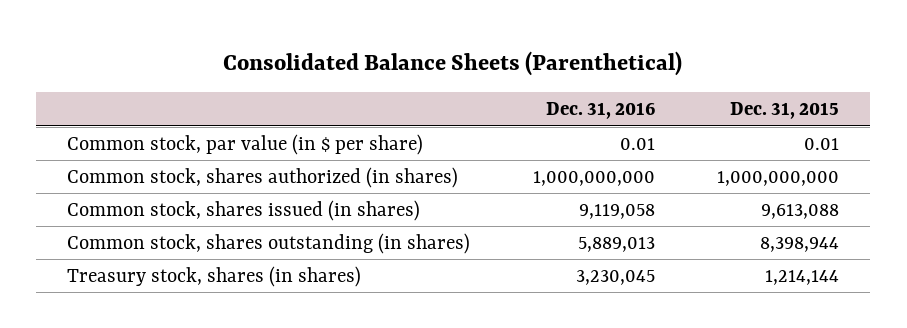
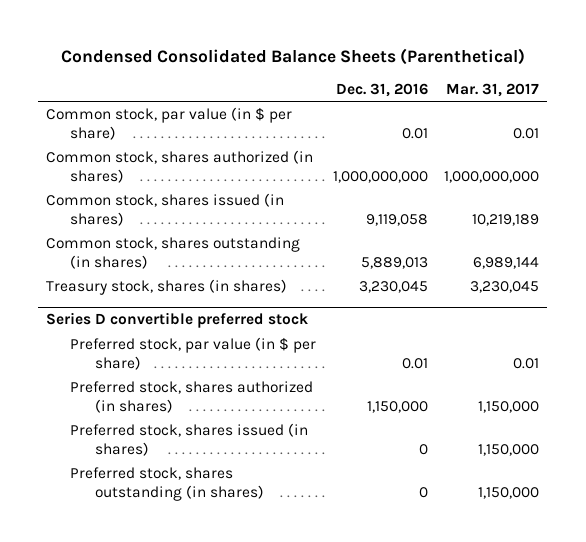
- Consolidated Balance Sheets (Parenthetical)
+ Condensed Consolidated Balance Sheets (Parenthetical)
- | Dec. 31, 2016 | Dec. 31, 2015
+ | Dec. 31, 2016 | Mar. 31, 2017
+ Series D convertible preferred stock
+ Preferred stock, par value (in $ per share) | 0.01 | 0.01
+ Preferred stock, shares authorized (in shares) | 1,150,000 | 1,150,000
+ Preferred stock, shares issued (in shares) | 0 | 1,150,000
+ Preferred stock, shares outstanding (in shares) | 0 | 1,150,000

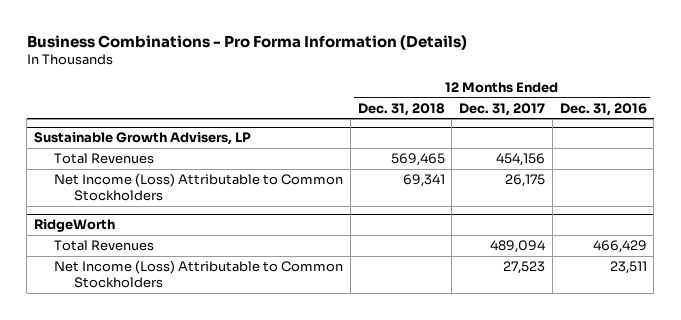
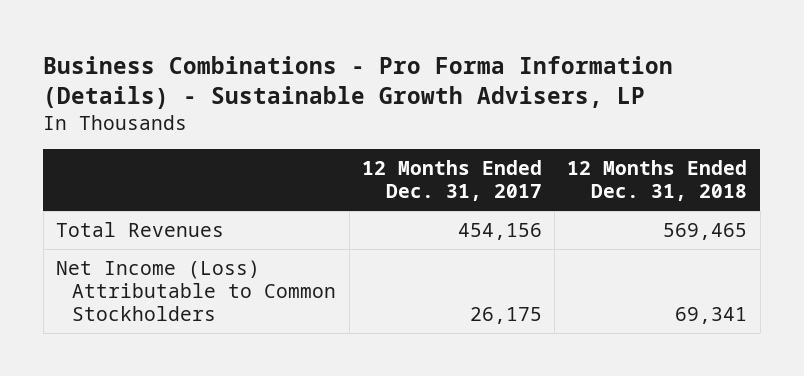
- Business Combinations - Pro Forma Information (Details)
+ Business Combinations - Pro Forma Information (Details) - Sustainable Growth Advisers, LP
- | 12 Months Ended Dec. 31, 2018 | 12 Months Ended Dec. 31, 2017 | 12 Months Ended Dec. 31, 2016
+ | 12 Months Ended Dec. 31, 2017 | 12 Months Ended Dec. 31, 2018
- Sustainable Growth Advisers, LP
- RidgeWorth
- Total Revenues | | 489,094 | 466,429
- Net Income (Loss) Attributable to Common Stockholders | | 27,523 | 23,511

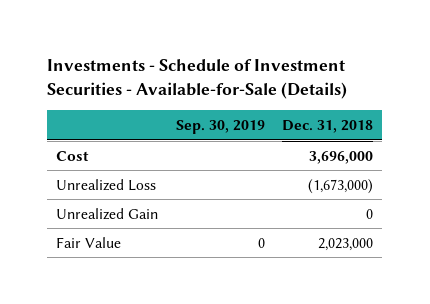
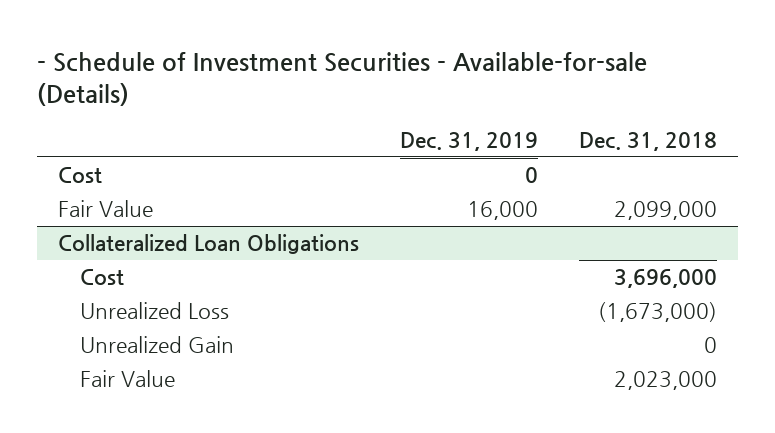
- Investments - Schedule of Investment Securities - Available-for-Sale (Details)
+ - Schedule of Investment Securities - Available-for-sale (Details)
- | Sep. 30, 2019 | Dec. 31, 2018
+ | Dec. 31, 2019 | Dec. 31, 2018
+ Cost | 0 |
+ Fair Value | 16,000 | 2,099,000
+ Collateralized Loan Obligations

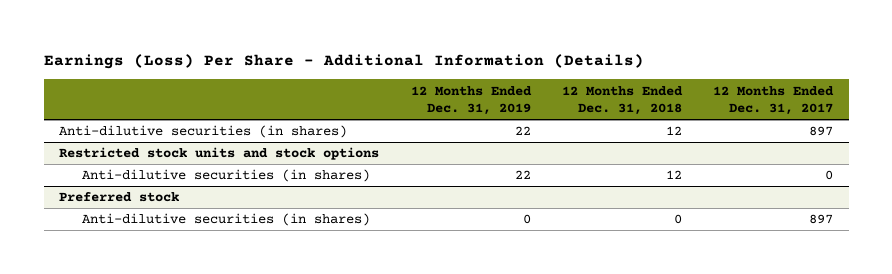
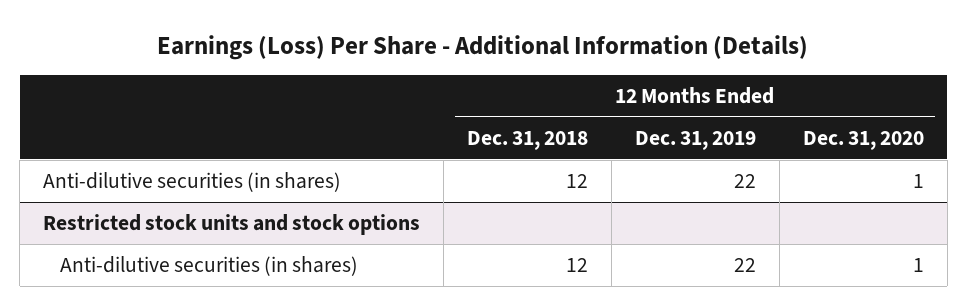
- | 12 Months Ended Dec. 31, 2019 | 12 Months Ended Dec. 31, 2018 | 12 Months Ended Dec. 31, 2017
+ | 12 Months Ended Dec. 31, 2018 | 12 Months Ended Dec. 31, 2019 | 12 Months Ended Dec. 31, 2020
- Preferred stock
- Anti-dilutive securities (in shares) | 0 | 0 | 897

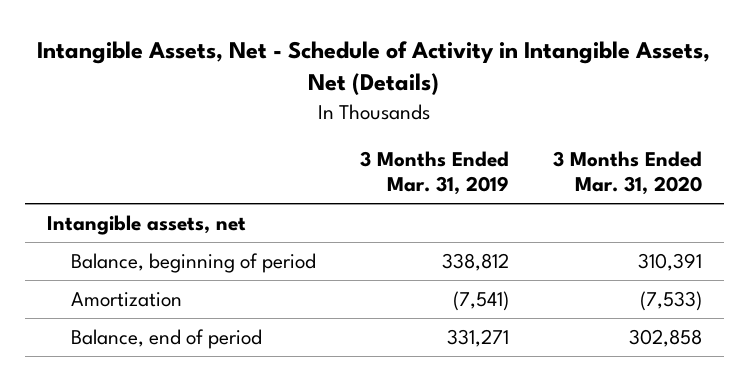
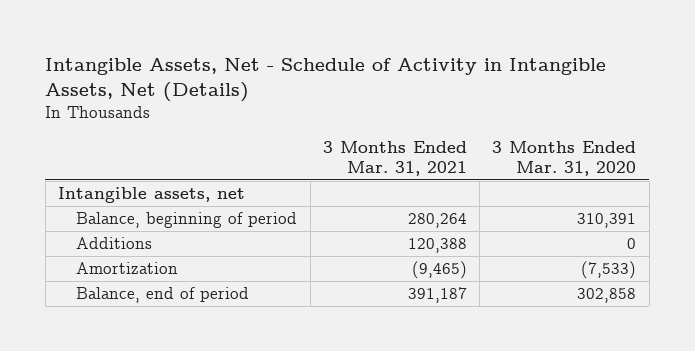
- | 3 Months Ended Mar. 31, 2019 | 3 Months Ended Mar. 31, 2020
+ | 3 Months Ended Mar. 31, 2021 | 3 Months Ended Mar. 31, 2020
+ Additions | 120,388 | 0

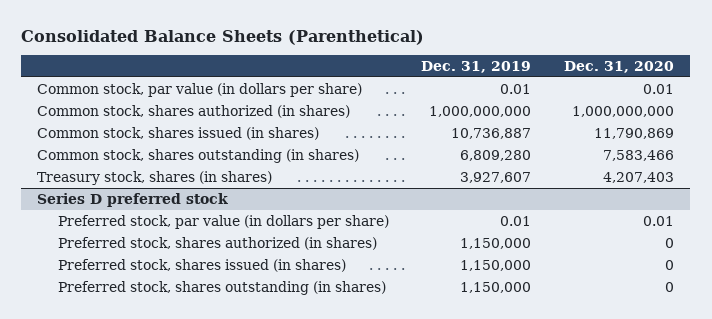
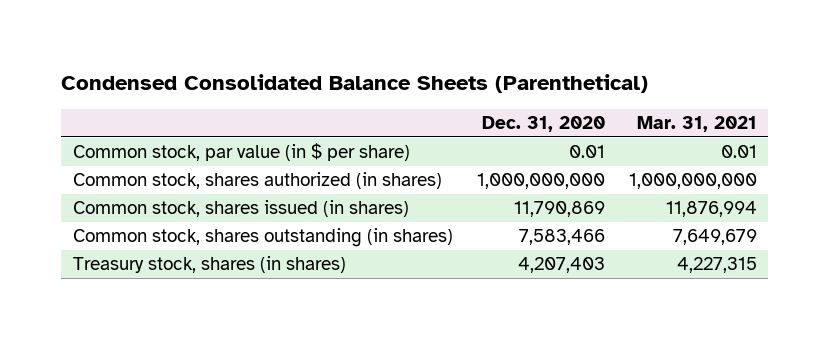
- Consolidated Balance Sheets (Parenthetical)
+ Condensed Consolidated Balance Sheets (Parenthetical)
- | Dec. 31, 2019 | Dec. 31, 2020
+ | Dec. 31, 2020 | Mar. 31, 2021
- Common stock, par value (in dollars per share) | 0.01 | 0.01
+ Common stock, par value (in $ per share) | 0.01 | 0.01
- Series D preferred stock
- Preferred stock, par value (in dollars per share) | 0.01 | 0.01
- Preferred stock, shares authorized (in shares) | 1,150,000 | 0
- Preferred stock, shares issued (in shares) | 1,150,000 | 0
- Preferred stock, shares outstanding (in shares) | 1,150,000 | 0

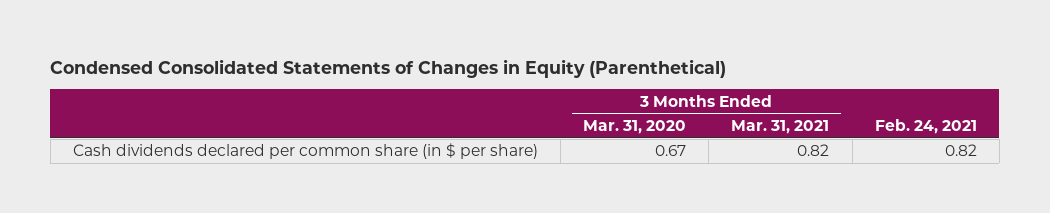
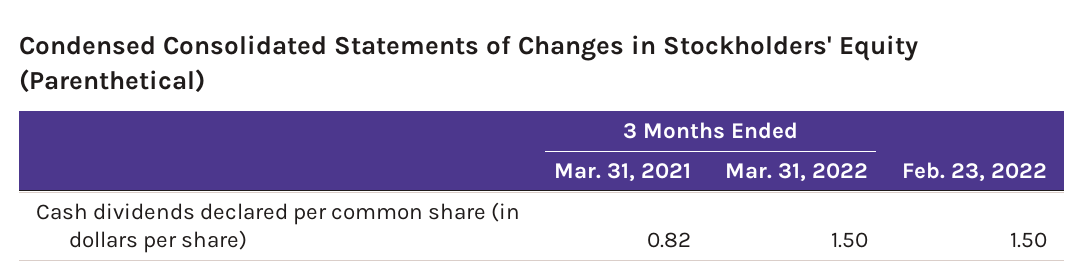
- Condensed Consolidated Statements of Changes in Equity (Parenthetical)
+ Condensed Consolidated Statements of Changes in Stockholders' Equity (Parenthetical)
- | 3 Months Ended Mar. 31, 2020 | 3 Months Ended Mar. 31, 2021 | Feb. 24, 2021
+ | 3 Months Ended Mar. 31, 2021 | 3 Months Ended Mar. 31, 2022 | Feb. 23, 2022
- Cash dividends declared per common share (in $ per share) | 0.67 | 0.82 | 0.82
+ Cash dividends declared per common share (in dollars per share) | 0.82 | 1.50 | 1.50

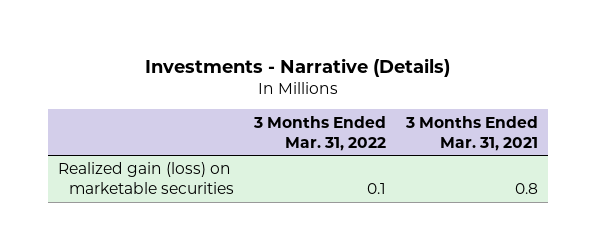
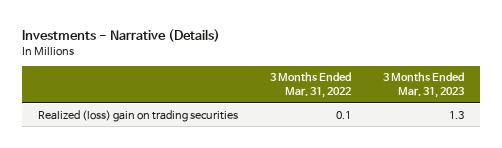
- | 3 Months Ended Mar. 31, 2022 | 3 Months Ended Mar. 31, 2021
+ | 3 Months Ended Mar. 31, 2022 | 3 Months Ended Mar. 31, 2023
- Realized gain (loss) on marketable securities | 0.1 | 0.8
+ Realized (loss) gain on trading securities | 0.1 | 1.3

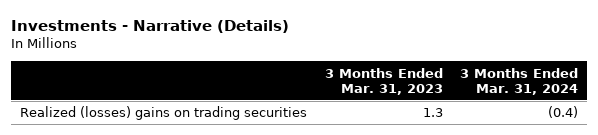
- | 3 Months Ended Mar. 31, 2022 | 3 Months Ended Mar. 31, 2023
+ | 3 Months Ended Mar. 31, 2023 | 3 Months Ended Mar. 31, 2024
- Realized (loss) gain on trading securities | 0.1 | 1.3
+ Realized (losses) gains on trading securities | 1.3 | (0.4)

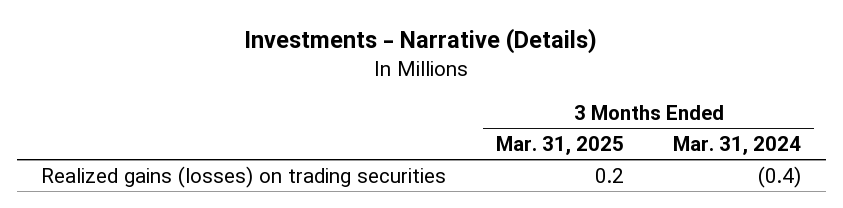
- | 3 Months Ended Mar. 31, 2023 | 3 Months Ended Mar. 31, 2024
+ | 3 Months Ended Mar. 31, 2025 | 3 Months Ended Mar. 31, 2024
- Realized (losses) gains on trading securities | 1.3 | (0.4)
+ Realized gains (losses) on trading securities | 0.2 | (0.4)

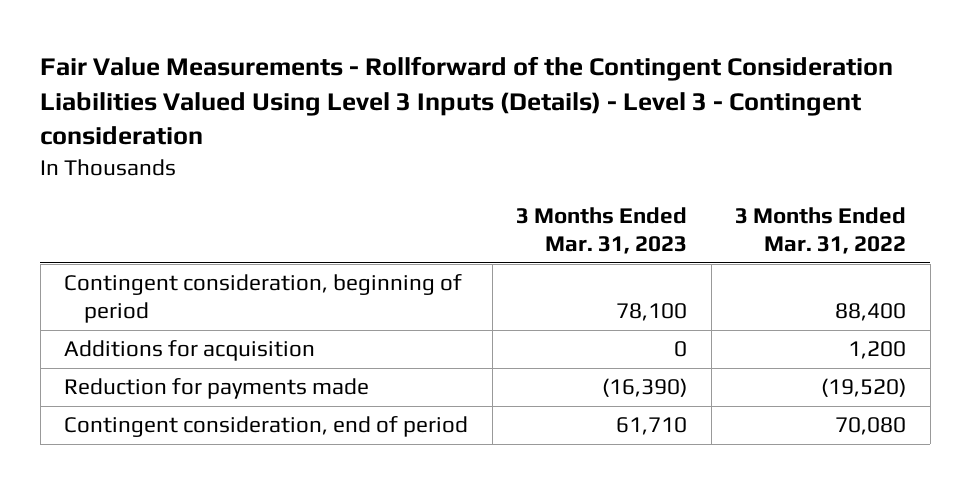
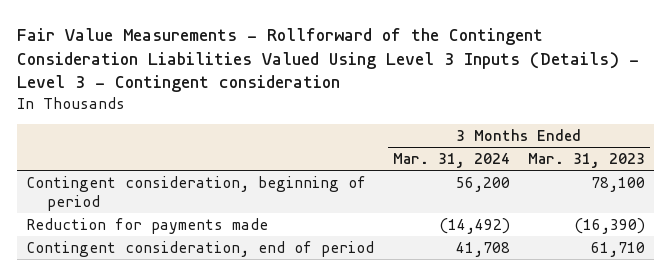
- | 3 Months Ended Mar. 31, 2023 | 3 Months Ended Mar. 31, 2022
+ | 3 Months Ended Mar. 31, 2024 | 3 Months Ended Mar. 31, 2023
- Additions for acquisition | 0 | 1,200

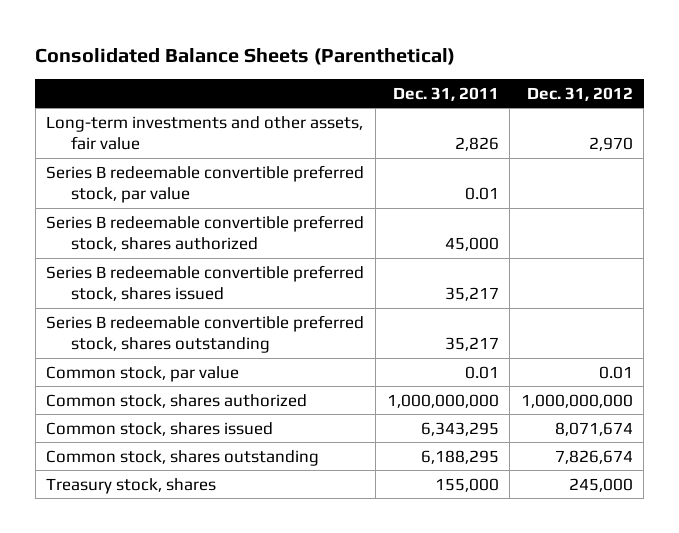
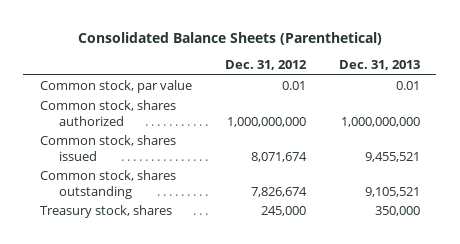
- | Dec. 31, 2011 | Dec. 31, 2012
+ | Dec. 31, 2012 | Dec. 31, 2013
- Long-term investments and other assets, fair value | 2,826 | 2,970
- Series B redeemable convertible preferred stock, par value | 0.01 |
- Series B redeemable convertible preferred stock, shares authorized | 45,000 |
- Series B redeemable convertible preferred stock, shares issued | 35,217 |
- Series B redeemable convertible preferred stock, shares outstanding | 35,217 |

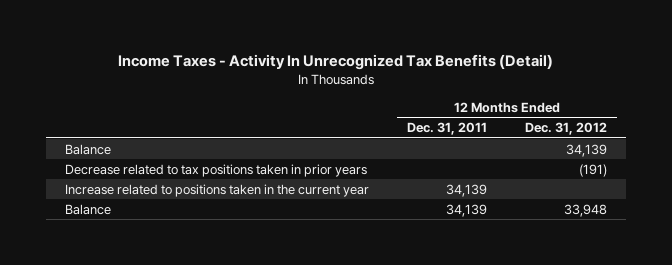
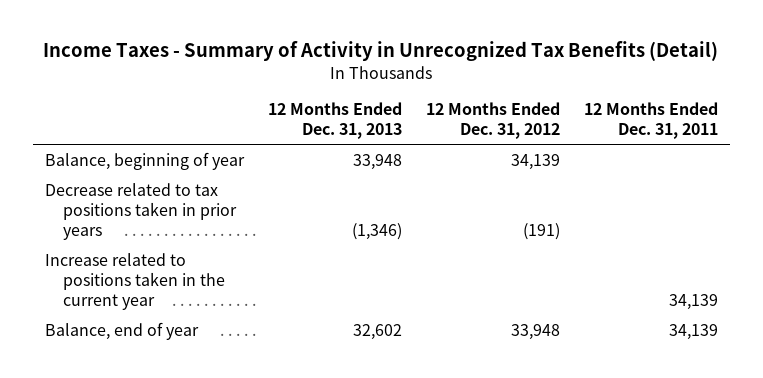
- Income Taxes - Activity In Unrecognized Tax Benefits (Detail)
+ Income Taxes - Summary of Activity in Unrecognized Tax Benefits (Detail)
- | 12 Months Ended Dec. 31, 2011 | 12 Months Ended Dec. 31, 2012
+ | 12 Months Ended Dec. 31, 2013 | 12 Months Ended Dec. 31, 2012 | 12 Months Ended Dec. 31, 2011
- Balance | | 34,139
+ Balance, beginning of year | 33,948 | 34,139 |
- Balance | 34,139 | 33,948
+ Balance, end of year | 32,602 | 33,948 | 34,139

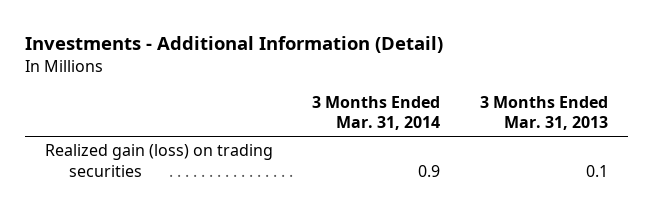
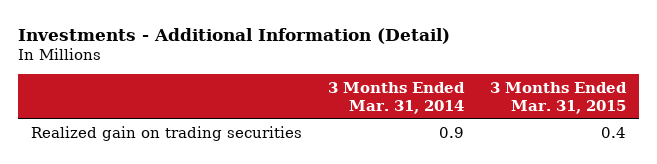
- | 3 Months Ended Mar. 31, 2014 | 3 Months Ended Mar. 31, 2013
+ | 3 Months Ended Mar. 31, 2014 | 3 Months Ended Mar. 31, 2015
- Realized gain (loss) on trading securities | 0.9 | 0.1
+ Realized gain on trading securities | 0.9 | 0.4

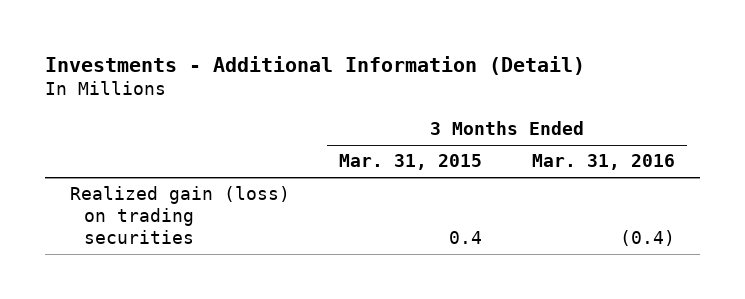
- | 3 Months Ended Mar. 31, 2014 | 3 Months Ended Mar. 31, 2015
+ | 3 Months Ended Mar. 31, 2015 | 3 Months Ended Mar. 31, 2016
- Realized gain on trading securities | 0.9 | 0.4
+ Realized gain (loss) on trading securities | 0.4 | (0.4)

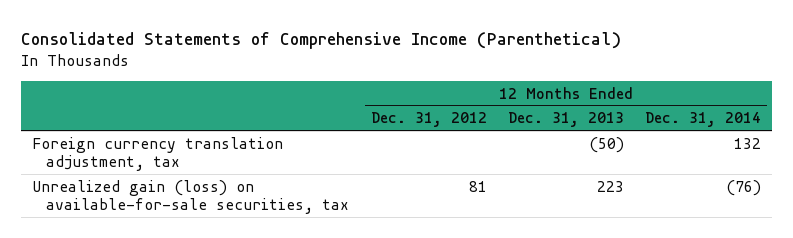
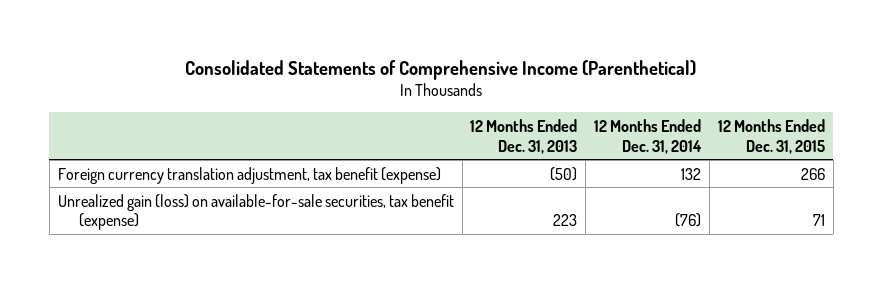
- | 12 Months Ended Dec. 31, 2012 | 12 Months Ended Dec. 31, 2013 | 12 Months Ended Dec. 31, 2014
+ | 12 Months Ended Dec. 31, 2013 | 12 Months Ended Dec. 31, 2014 | 12 Months Ended Dec. 31, 2015
- Foreign currency translation adjustment, tax | | (50) | 132
- Unrealized gain (loss) on available-for-sale securities, tax | 81 | 223 | (76)
+ Foreign currency translation adjustment, tax benefit (expense) | (50) | 132 | 266
+ Unrealized gain (loss) on available-for-sale securities, tax benefit (expense) | 223 | (76) | 71

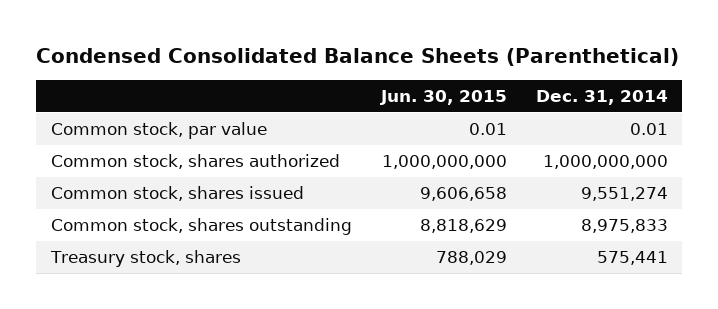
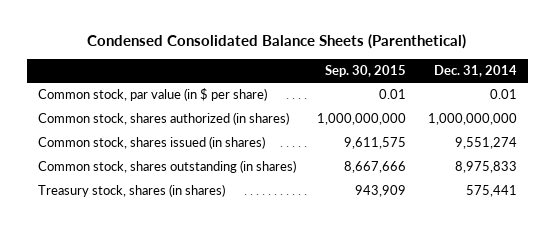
- | Jun. 30, 2015 | Dec. 31, 2014
+ | Sep. 30, 2015 | Dec. 31, 2014
- Common stock, par value | 0.01 | 0.01
- Common stock, shares authorized | 1,000,000,000 | 1,000,000,000
- Common stock, shares issued | 9,606,658 | 9,551,274
- Common stock, shares outstanding | 8,818,629 | 8,975,833
- Treasury stock, shares | 788,029 | 575,441
+ Common stock, par value (in $ per share) | 0.01 | 0.01
+ Common stock, shares authorized (in shares) | 1,000,000,000 | 1,000,000,000
+ Common stock, shares issued (in shares) | 9,611,575 | 9,551,274
+ Common stock, shares outstanding (in shares) | 8,667,666 | 8,975,833
+ Treasury stock, shares (in shares) | 943,909 | 575,441

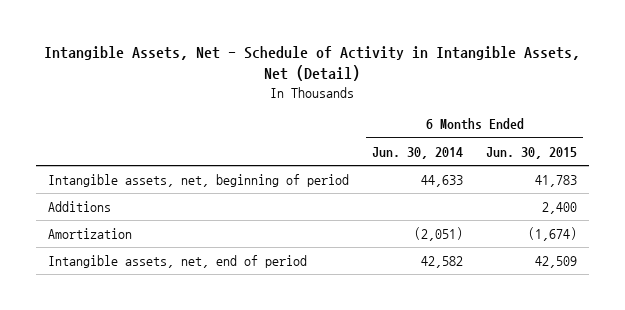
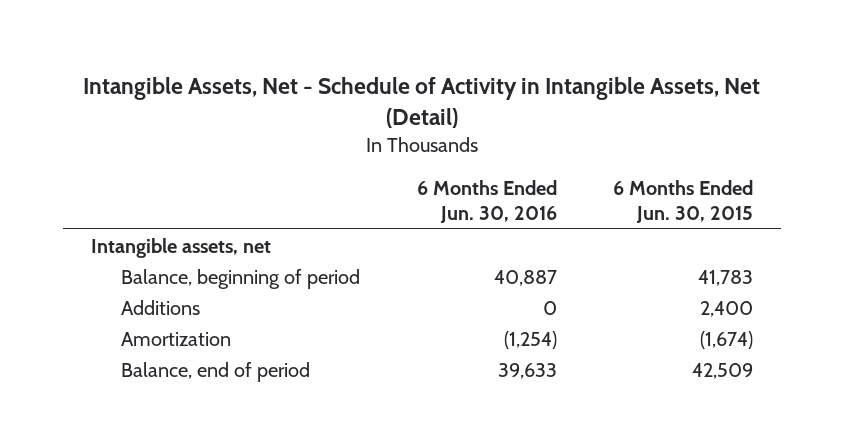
- | 6 Months Ended Jun. 30, 2014 | 6 Months Ended Jun. 30, 2015
+ | 6 Months Ended Jun. 30, 2016 | 6 Months Ended Jun. 30, 2015
- Intangible assets, net, beginning of period | 44,633 | 41,783
+ Intangible assets, net
+ Balance, beginning of period | 40,887 | 41,783
- Intangible assets, net, end of period | 42,582 | 42,509
+ Balance, end of period | 39,633 | 42,509

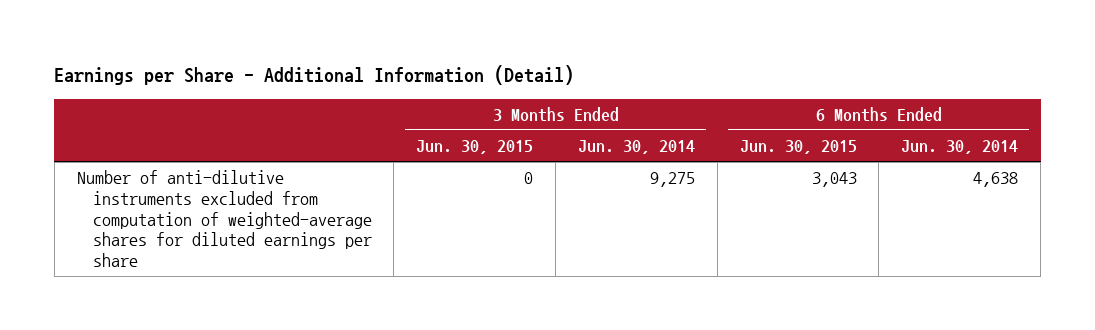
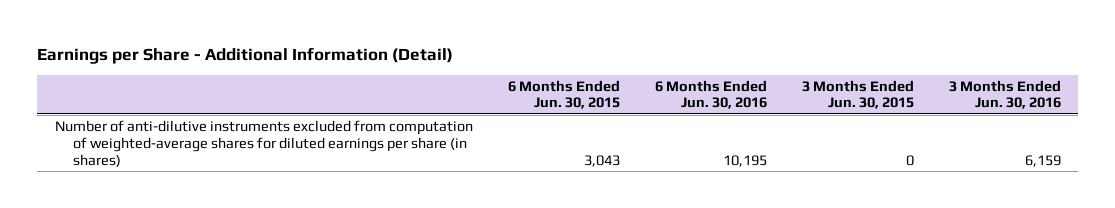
- | 3 Months Ended Jun. 30, 2015 | 3 Months Ended Jun. 30, 2014 | 6 Months Ended Jun. 30, 2015 | 6 Months Ended Jun. 30, 2014
+ | 6 Months Ended Jun. 30, 2015 | 6 Months Ended Jun. 30, 2016 | 3 Months Ended Jun. 30, 2015 | 3 Months Ended Jun. 30, 2016
- Number of anti-dilutive instruments excluded from computation of weighted-average shares for diluted earnings per share | 0 | 9,275 | 3,043 | 4,638
+ Number of anti-dilutive instruments excluded from computation of weighted-average shares for diluted earnings per share (in shares) | 3,043 | 10,195 | 0 | 6,159

